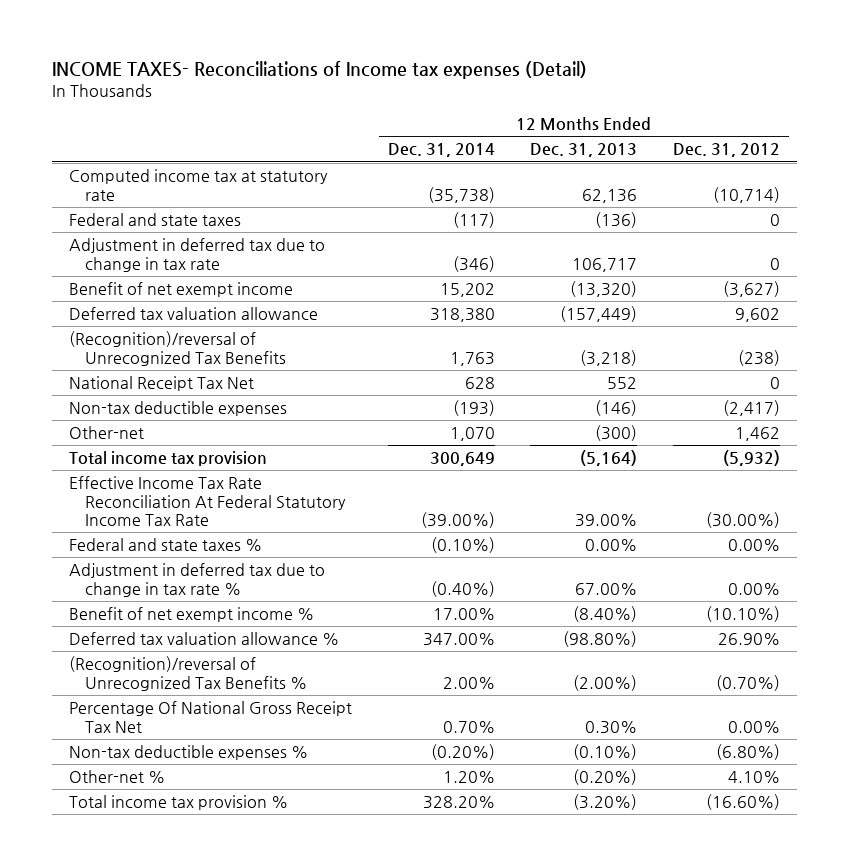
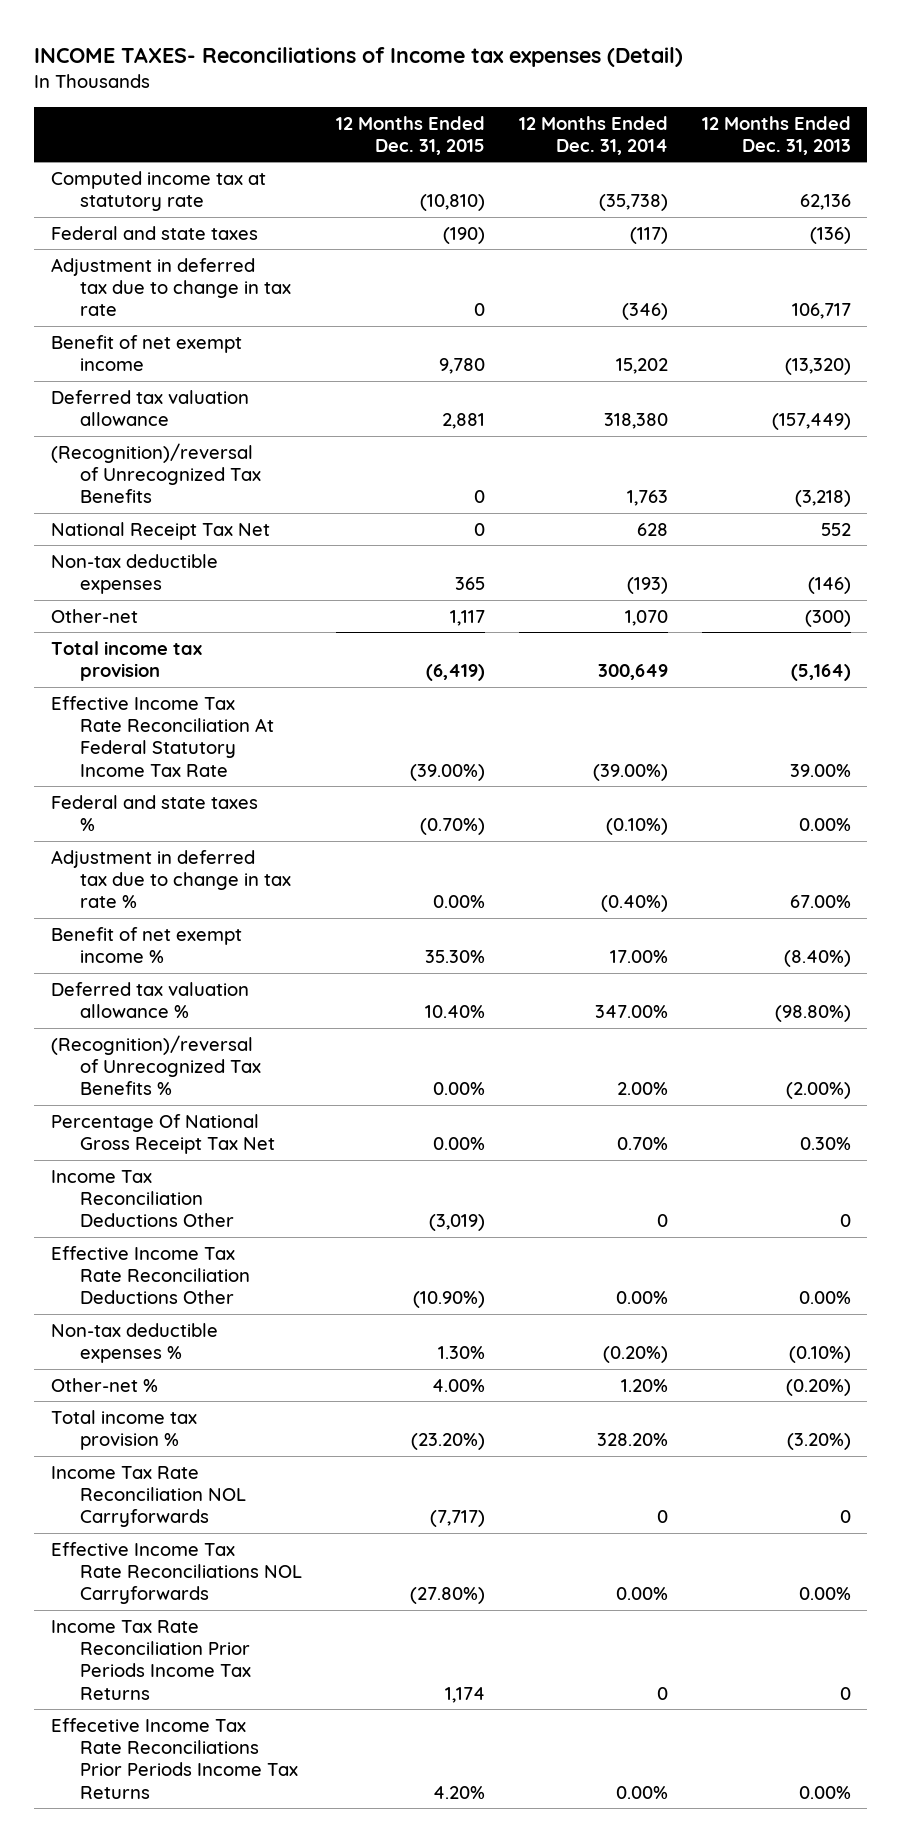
- | 12 Months Ended Dec. 31, 2014 | 12 Months Ended Dec. 31, 2013 | 12 Months Ended Dec. 31, 2012
+ | 12 Months Ended Dec. 31, 2015 | 12 Months Ended Dec. 31, 2014 | 12 Months Ended Dec. 31, 2013
+ Income Tax Reconciliation Deductions Other | (3,019) | 0 | 0
+ Effective Income Tax Rate Reconciliation Deductions Other | (10.90%) | 0.00% | 0.00%
+ Income Tax Rate Reconciliation NOL Carryforwards | (7,717) | 0 | 0
+ Effective Income Tax Rate Reconciliations NOL Carryforwards | (27.80%) | 0.00% | 0.00%
+ Income Tax Rate Reconciliation Prior Periods Income Tax Returns | 1,174 | 0 | 0
+ Effecetive Income Tax Rate Reconciliations Prior Periods Income Tax Returns | 4.20% | 0.00% | 0.00%

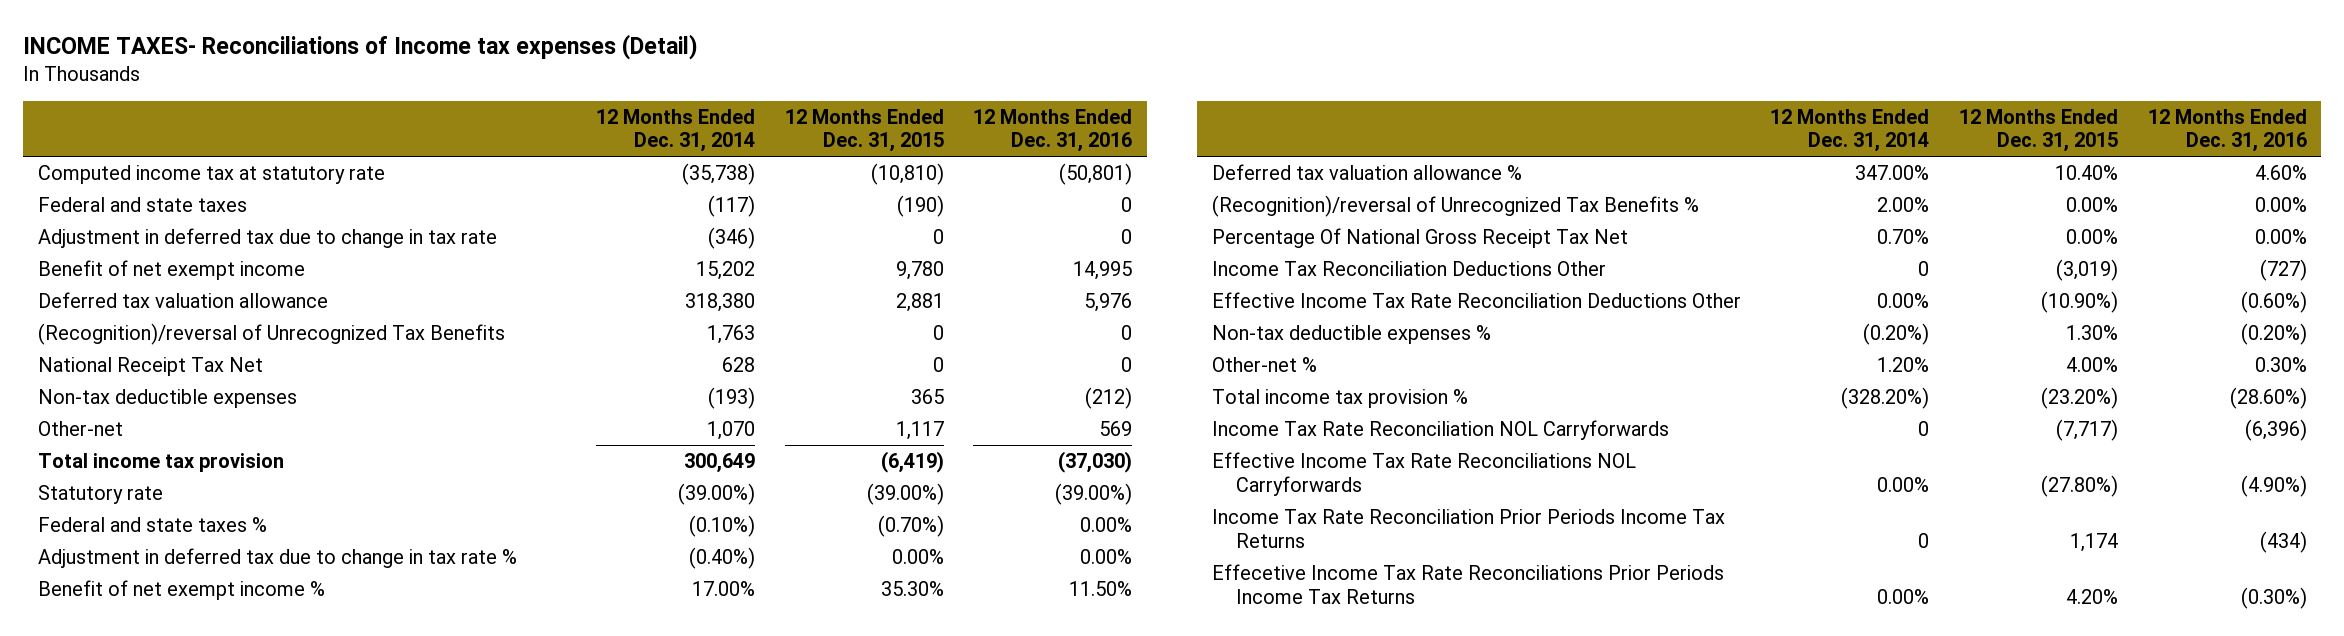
- | 12 Months Ended Dec. 31, 2015 | 12 Months Ended Dec. 31, 2014 | 12 Months Ended Dec. 31, 2013
+ | 12 Months Ended Dec. 31, 2014 | 12 Months Ended Dec. 31, 2015 | 12 Months Ended Dec. 31, 2016
- Effective Income Tax Rate Reconciliation At Federal Statutory Income Tax Rate | (39.00%) | (39.00%) | 39.00%
+ Statutory rate | (39.00%) | (39.00%) | (39.00%)
- Total income tax provision % | (23.20%) | 328.20% | (3.20%)
+ Total income tax provision % | (328.20%) | (23.20%) | (28.60%)

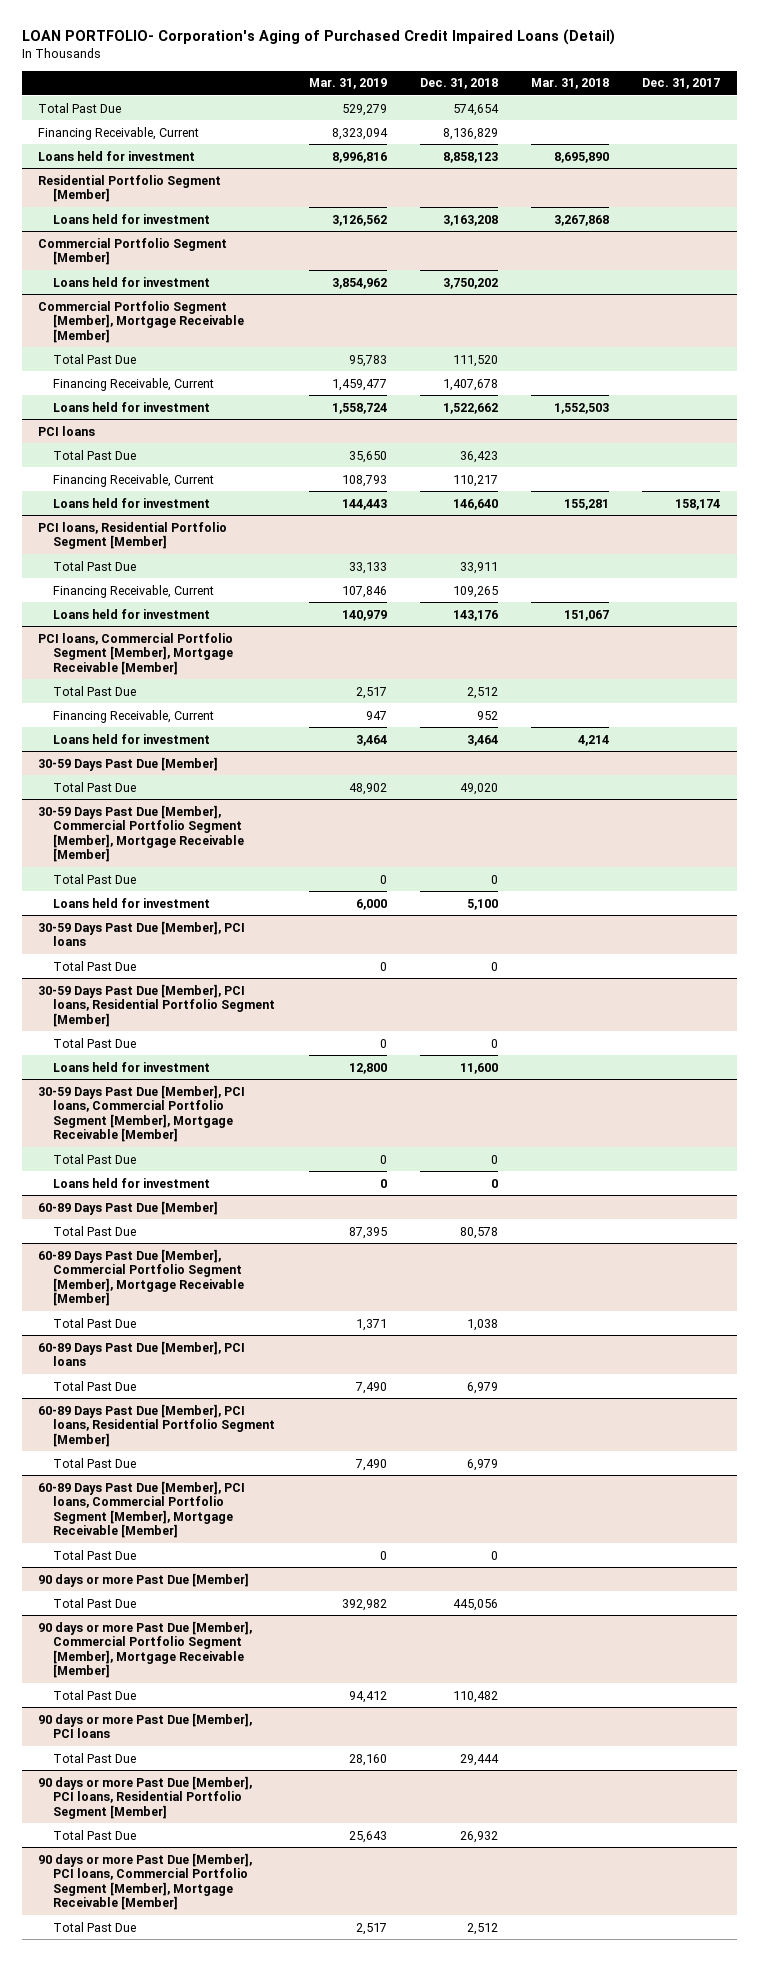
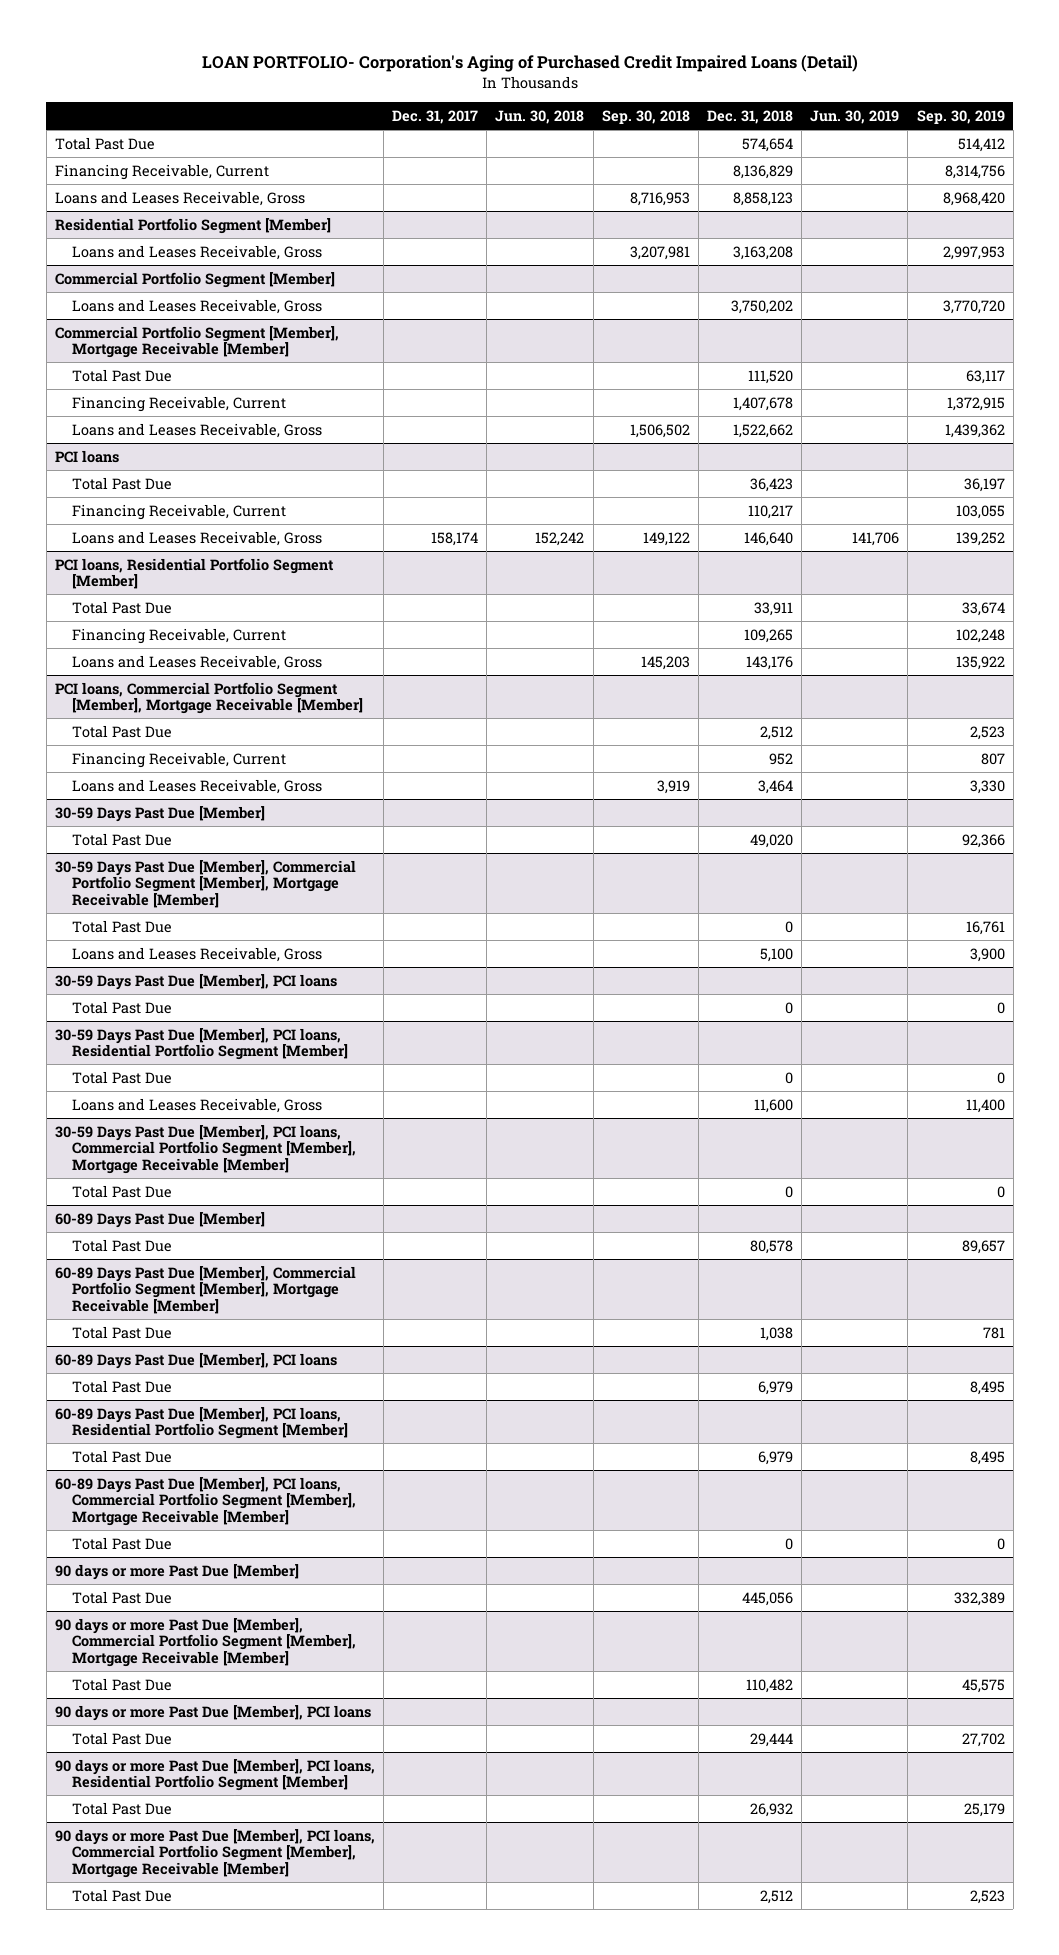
- | Mar. 31, 2019 | Dec. 31, 2018 | Mar. 31, 2018 | Dec. 31, 2017
+ | Dec. 31, 2017 | Jun. 30, 2018 | Sep. 30, 2018 | Dec. 31, 2018 | Jun. 30, 2019 | Sep. 30, 2019
- Loans held for investment | 8,996,816 | 8,858,123 | 8,695,890 |
+ Loans and Leases Receivable, Gross | | | 8,716,953 | 8,858,123 | | 8,968,420
@ Residential Portfolio Segment [Member]
- Loans held for investment | 3,126,562 | 3,163,208 | 3,267,868 |
+ Loans and Leases Receivable, Gross | | | 3,207,981 | 3,163,208 | | 2,997,953
@ Commercial Portfolio Segment [Member]
- Loans held for investment | 3,854,962 | 3,750,202 | |
+ Loans and Leases Receivable, Gross | | | | 3,750,202 | | 3,770,720
@ Commercial Portfolio Segment [Member], Mortgage Receivable [Member]
- Loans held for investment | 1,558,724 | 1,522,662 | 1,552,503 |
+ Loans and Leases Receivable, Gross | | | 1,506,502 | 1,522,662 | | 1,439,362
@ PCI loans
- Loans held for investment | 144,443 | 146,640 | 155,281 | 158,174
+ Loans and Leases Receivable, Gross | 158,174 | 152,242 | 149,122 | 146,640 | 141,706 | 139,252
@ PCI loans, Residential Portfolio Segment [Member]
- Loans held for investment | 140,979 | 143,176 | 151,067 |
+ Loans and Leases Receivable, Gross | | | 145,203 | 143,176 | | 135,922
@ PCI loans, Commercial Portfolio Segment [Member], Mortgage Receivable [Member]
- Loans held for investment | 3,464 | 3,464 | 4,214 |
+ Loans and Leases Receivable, Gross | | | 3,919 | 3,464 | | 3,330
@ 30-59 Days Past Due [Member], Commercial Portfolio Segment [Member], Mortgage Receivable [Member]
- Loans held for investment | 6,000 | 5,100 | |
+ Loans and Leases Receivable, Gross | | | | 5,100 | | 3,900
@ 30-59 Days Past Due [Member], PCI loans, Residential Portfolio Segment [Member]
- Loans held for investment | 12,800 | 11,600 | |
+ Loans and Leases Receivable, Gross | | | | 11,600 | | 11,400
@ 30-59 Days Past Due [Member], PCI loans, Commercial Portfolio Segment [Member], Mortgage Receivable [Member]
- Loans held for investment | 0 | 0 | |

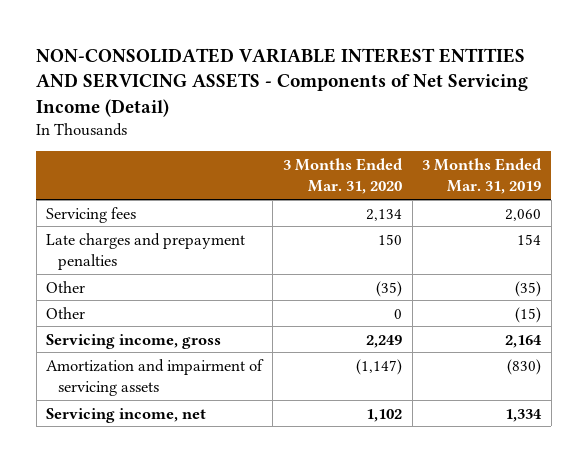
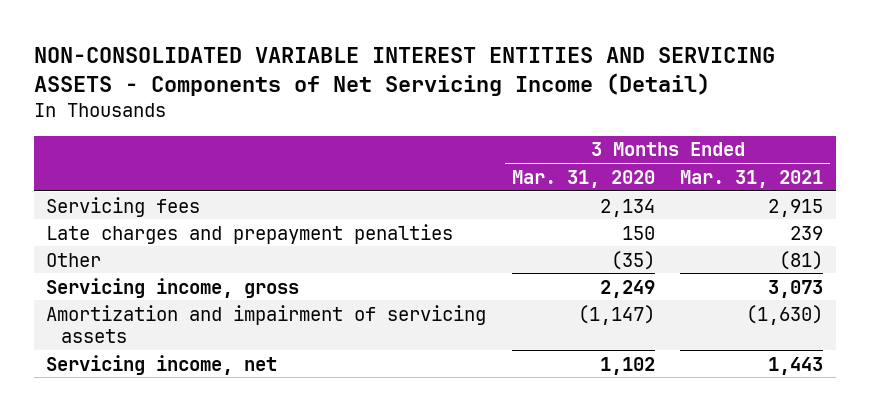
- | 3 Months Ended Mar. 31, 2020 | 3 Months Ended Mar. 31, 2019
+ | 3 Months Ended Mar. 31, 2020 | 3 Months Ended Mar. 31, 2021
- Other | 0 | (15)

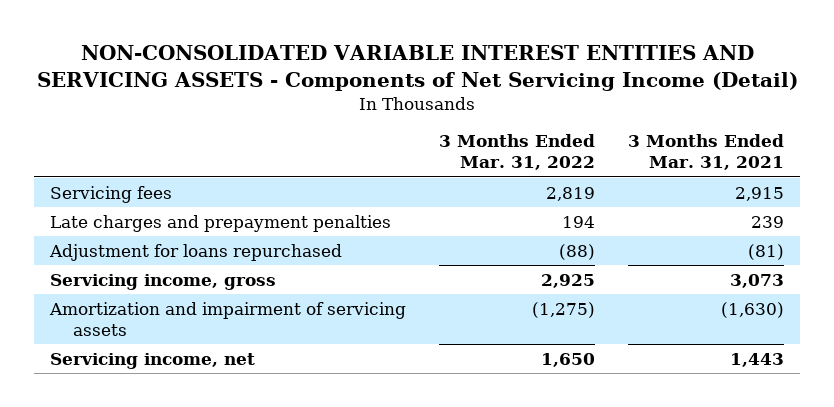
- | 3 Months Ended Mar. 31, 2020 | 3 Months Ended Mar. 31, 2021
+ | 3 Months Ended Mar. 31, 2022 | 3 Months Ended Mar. 31, 2021
- Other | (35) | (81)
+ Adjustment for loans repurchased | (88) | (81)

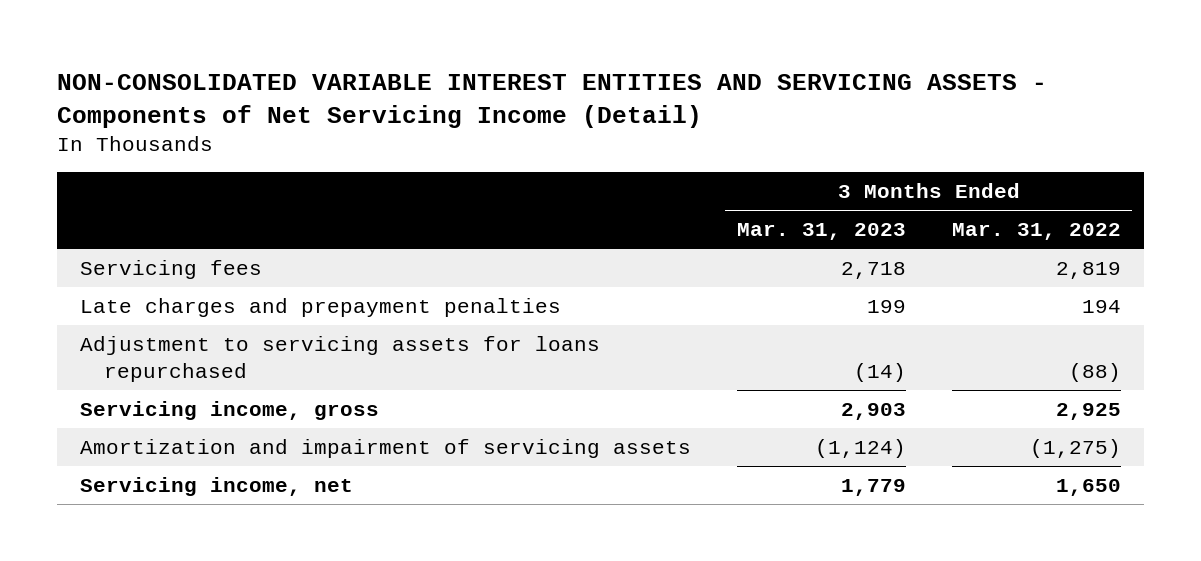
- | 3 Months Ended Mar. 31, 2022 | 3 Months Ended Mar. 31, 2021
+ | 3 Months Ended Mar. 31, 2023 | 3 Months Ended Mar. 31, 2022
- Adjustment for loans repurchased | (88) | (81)
+ Adjustment to servicing assets for loans repurchased | (14) | (88)

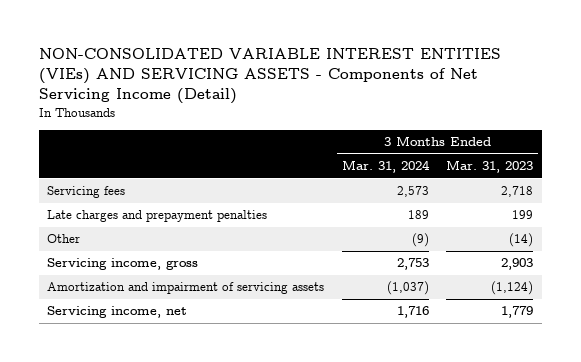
- NON-CONSOLIDATED VARIABLE INTEREST ENTITIES AND SERVICING ASSETS - Components of Net Servicing Income (Detail)
+ NON-CONSOLIDATED VARIABLE INTEREST ENTITIES (VIEs) AND SERVICING ASSETS - Components of Net Servicing Income (Detail)
- | 3 Months Ended Mar. 31, 2023 | 3 Months Ended Mar. 31, 2022
+ | 3 Months Ended Mar. 31, 2024 | 3 Months Ended Mar. 31, 2023
- Adjustment to servicing assets for loans repurchased | (14) | (88)
+ Other | (9) | (14)

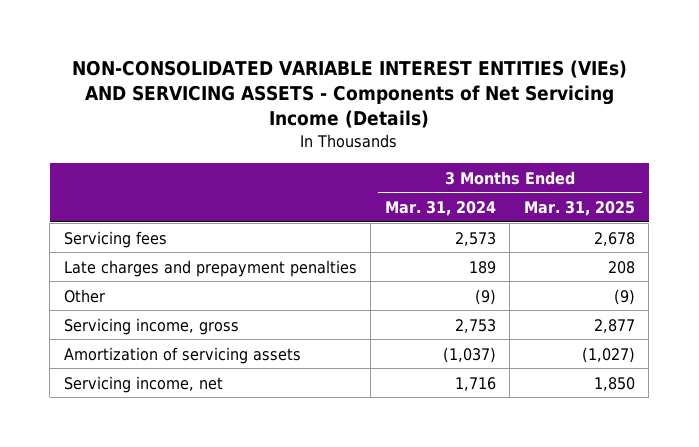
- NON-CONSOLIDATED VARIABLE INTEREST ENTITIES (VIEs) AND SERVICING ASSETS - Components of Net Servicing Income (Detail)
+ NON-CONSOLIDATED VARIABLE INTEREST ENTITIES (VIEs) AND SERVICING ASSETS - Components of Net Servicing Income (Details)
- | 3 Months Ended Mar. 31, 2024 | 3 Months Ended Mar. 31, 2023
+ | 3 Months Ended Mar. 31, 2024 | 3 Months Ended Mar. 31, 2025
- Amortization and impairment of servicing assets | (1,037) | (1,124)
+ Amortization of servicing assets | (1,037) | (1,027)

